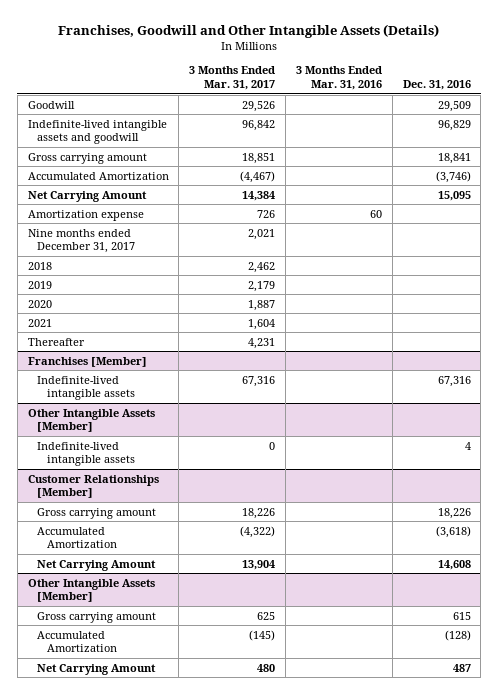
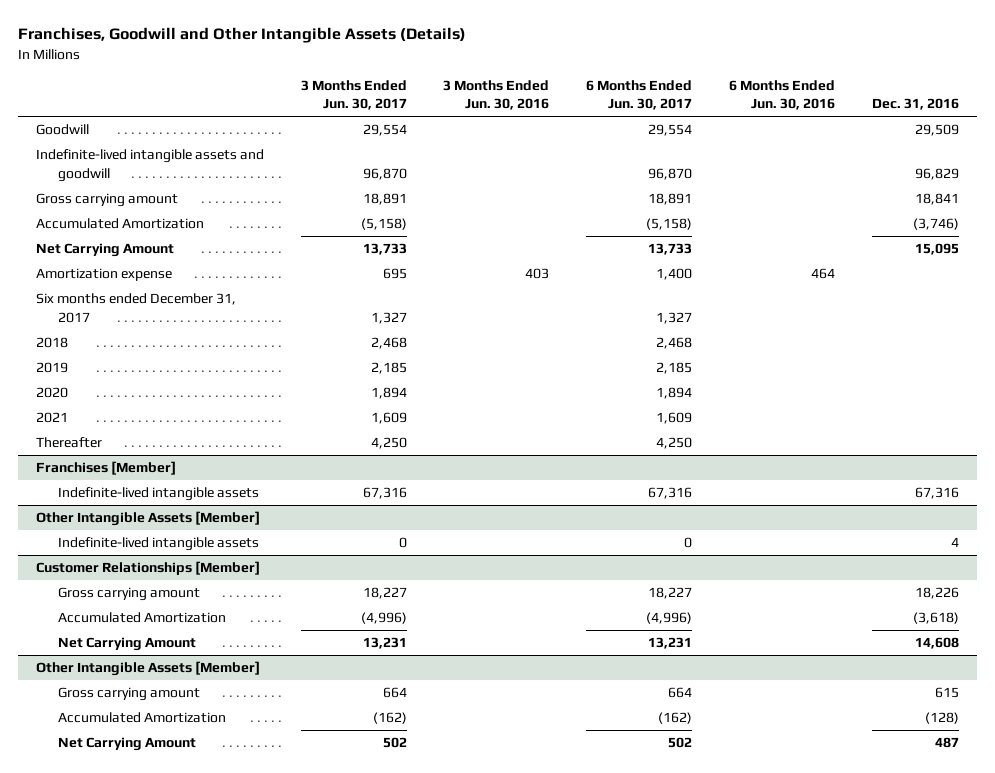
- | 3 Months Ended Mar. 31, 2017 | 3 Months Ended Mar. 31, 2016 | Dec. 31, 2016
+ | 3 Months Ended Jun. 30, 2017 | 3 Months Ended Jun. 30, 2016 | 6 Months Ended Jun. 30, 2017 | 6 Months Ended Jun. 30, 2016 | Dec. 31, 2016
- Nine months ended December 31, 2017 | 2,021 | |
+ Six months ended December 31, 2017 | 1,327 | | 1,327 | |

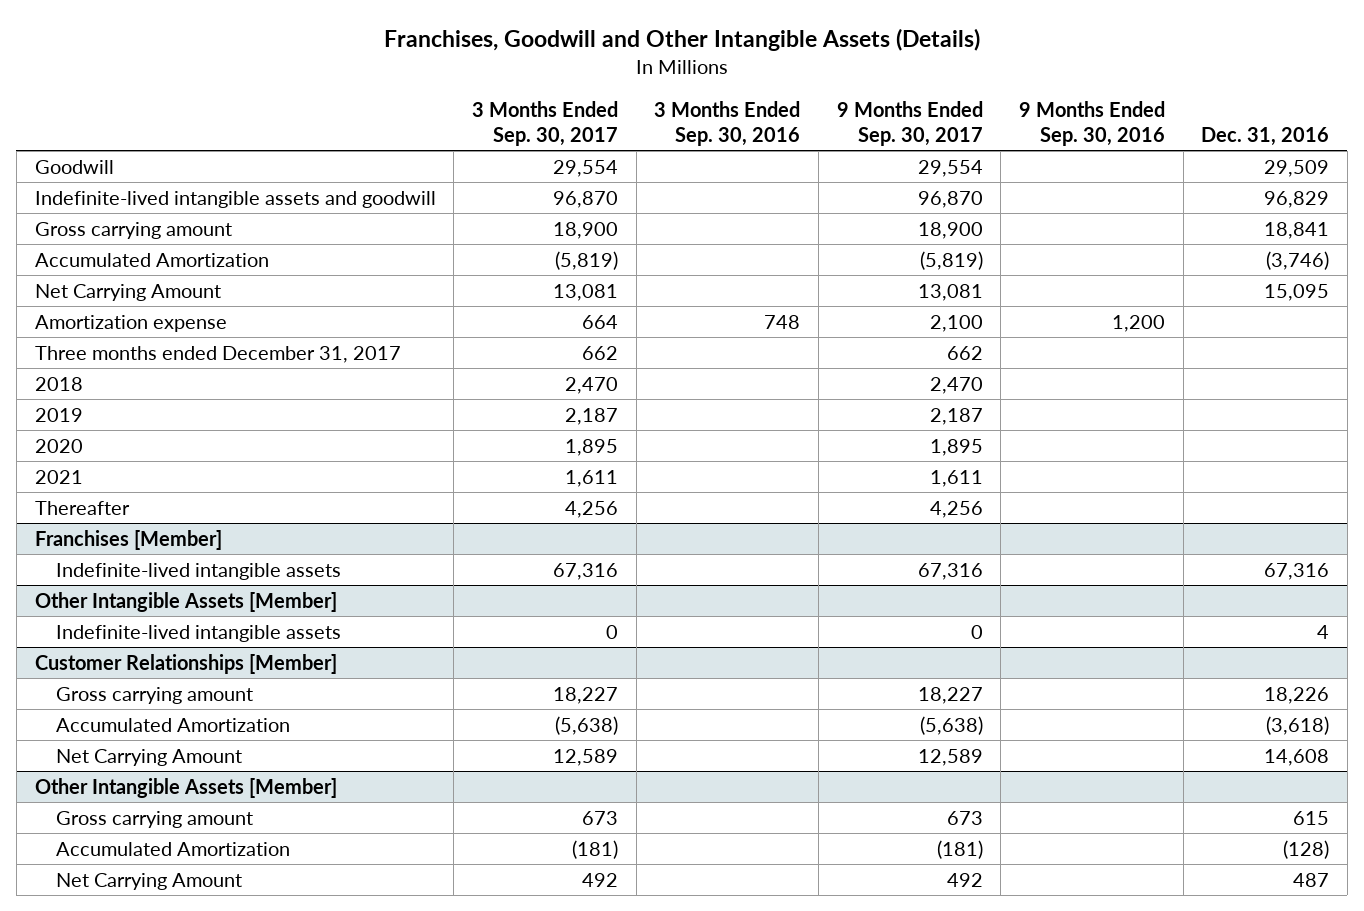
- | 3 Months Ended Jun. 30, 2017 | 3 Months Ended Jun. 30, 2016 | 6 Months Ended Jun. 30, 2017 | 6 Months Ended Jun. 30, 2016 | Dec. 31, 2016
+ | 3 Months Ended Sep. 30, 2017 | 3 Months Ended Sep. 30, 2016 | 9 Months Ended Sep. 30, 2017 | 9 Months Ended Sep. 30, 2016 | Dec. 31, 2016
- Six months ended December 31, 2017 | 1,327 | | 1,327 | |
+ Three months ended December 31, 2017 | 662 | | 662 | |

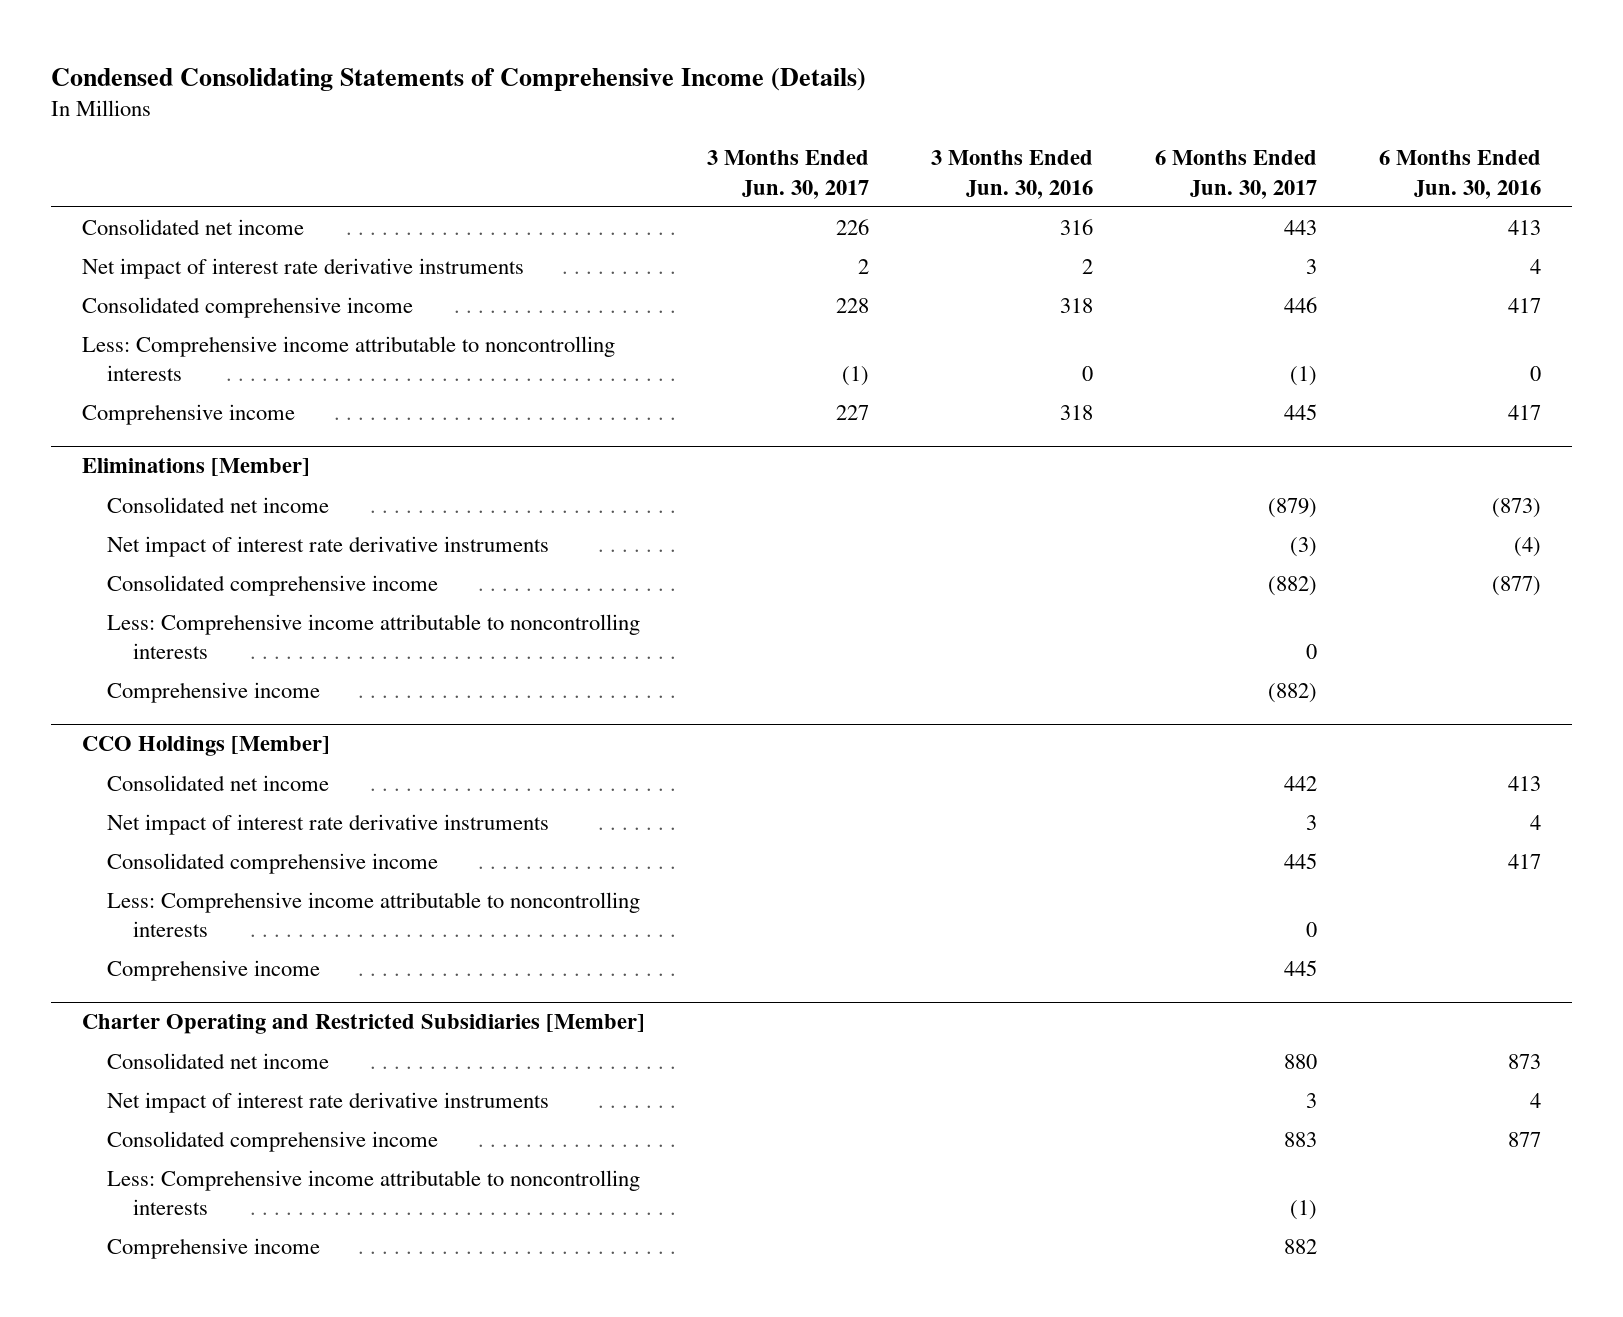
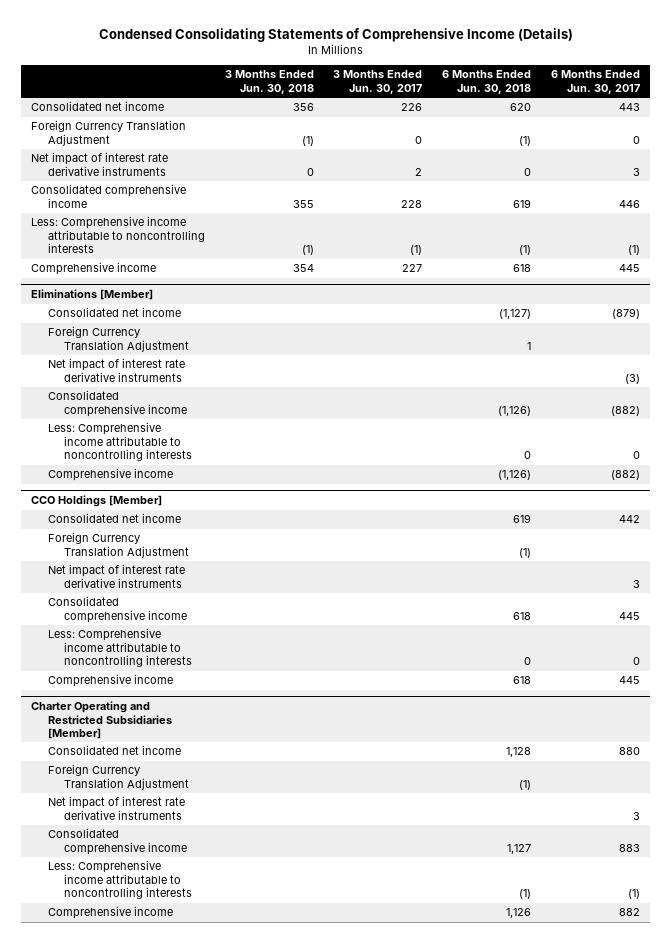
- | 3 Months Ended Jun. 30, 2017 | 3 Months Ended Jun. 30, 2016 | 6 Months Ended Jun. 30, 2017 | 6 Months Ended Jun. 30, 2016
+ | 3 Months Ended Jun. 30, 2018 | 3 Months Ended Jun. 30, 2017 | 6 Months Ended Jun. 30, 2018 | 6 Months Ended Jun. 30, 2017
+ Foreign Currency Translation Adjustment | (1) | 0 | (1) | 0
@ Eliminations [Member]
+ Foreign Currency Translation Adjustment | | | 1 |
@ CCO Holdings [Member]
+ Foreign Currency Translation Adjustment | | | (1) |
@ Charter Operating and Restricted Subsidiaries [Member]
+ Foreign Currency Translation Adjustment | | | (1) |

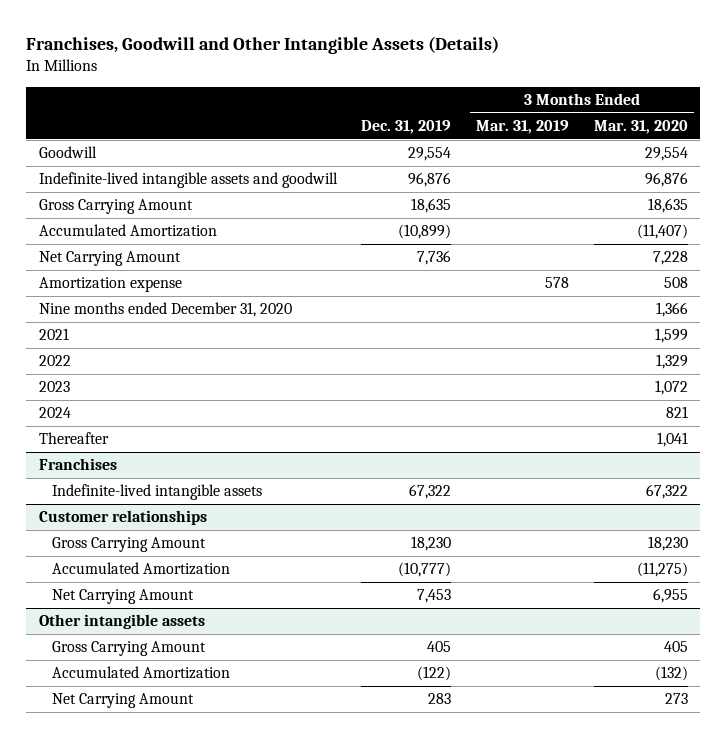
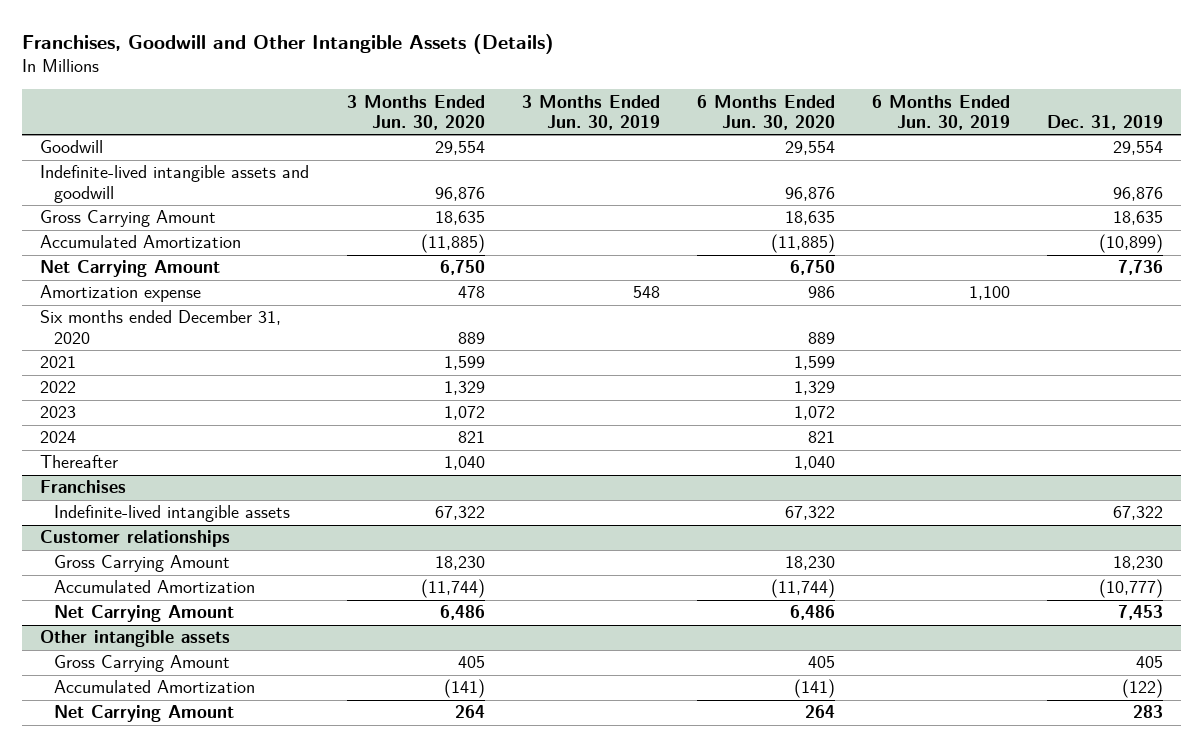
- | Dec. 31, 2019 | 3 Months Ended Mar. 31, 2019 | 3 Months Ended Mar. 31, 2020
+ | 3 Months Ended Jun. 30, 2020 | 3 Months Ended Jun. 30, 2019 | 6 Months Ended Jun. 30, 2020 | 6 Months Ended Jun. 30, 2019 | Dec. 31, 2019
- Nine months ended December 31, 2020 | | | 1,366
+ Six months ended December 31, 2020 | 889 | | 889 | |

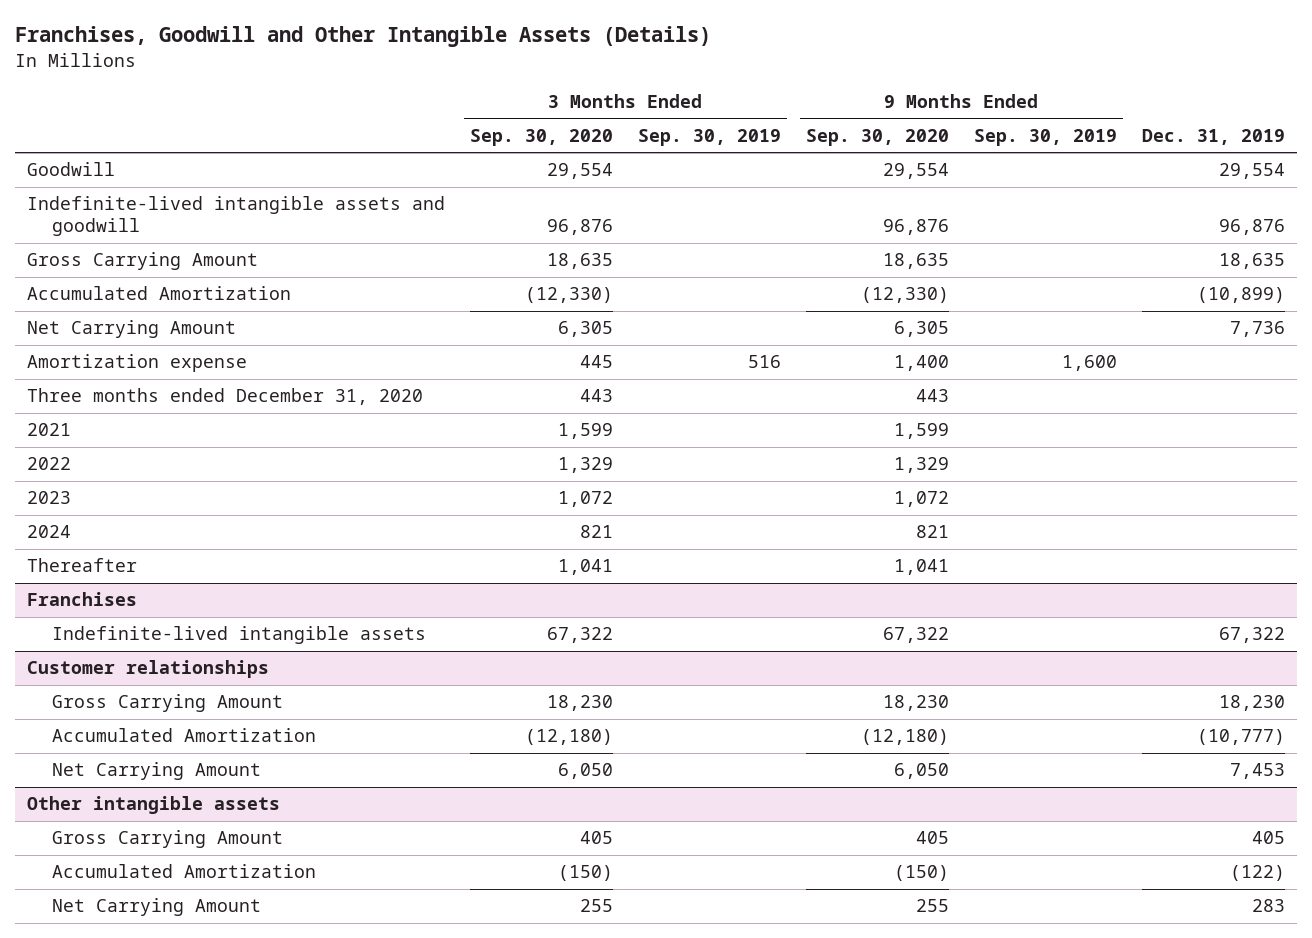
- | 3 Months Ended Jun. 30, 2020 | 3 Months Ended Jun. 30, 2019 | 6 Months Ended Jun. 30, 2020 | 6 Months Ended Jun. 30, 2019 | Dec. 31, 2019
+ | 3 Months Ended Sep. 30, 2020 | 3 Months Ended Sep. 30, 2019 | 9 Months Ended Sep. 30, 2020 | 9 Months Ended Sep. 30, 2019 | Dec. 31, 2019
- Six months ended December 31, 2020 | 889 | | 889 | |
+ Three months ended December 31, 2020 | 443 | | 443 | |

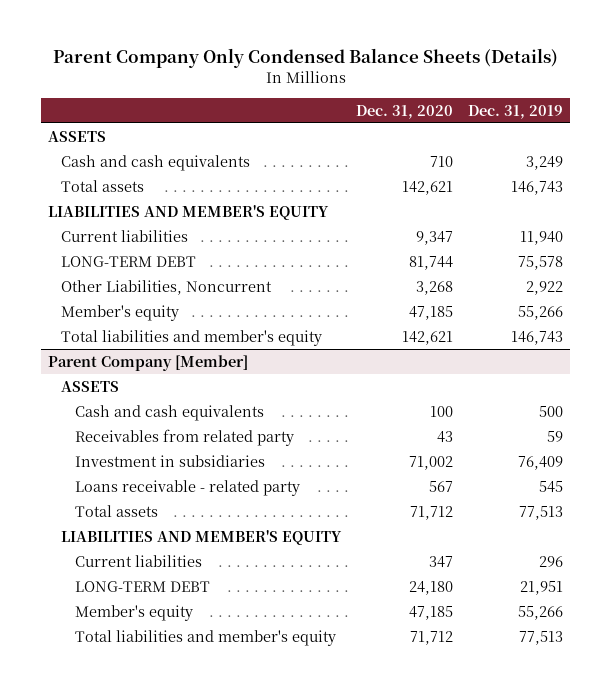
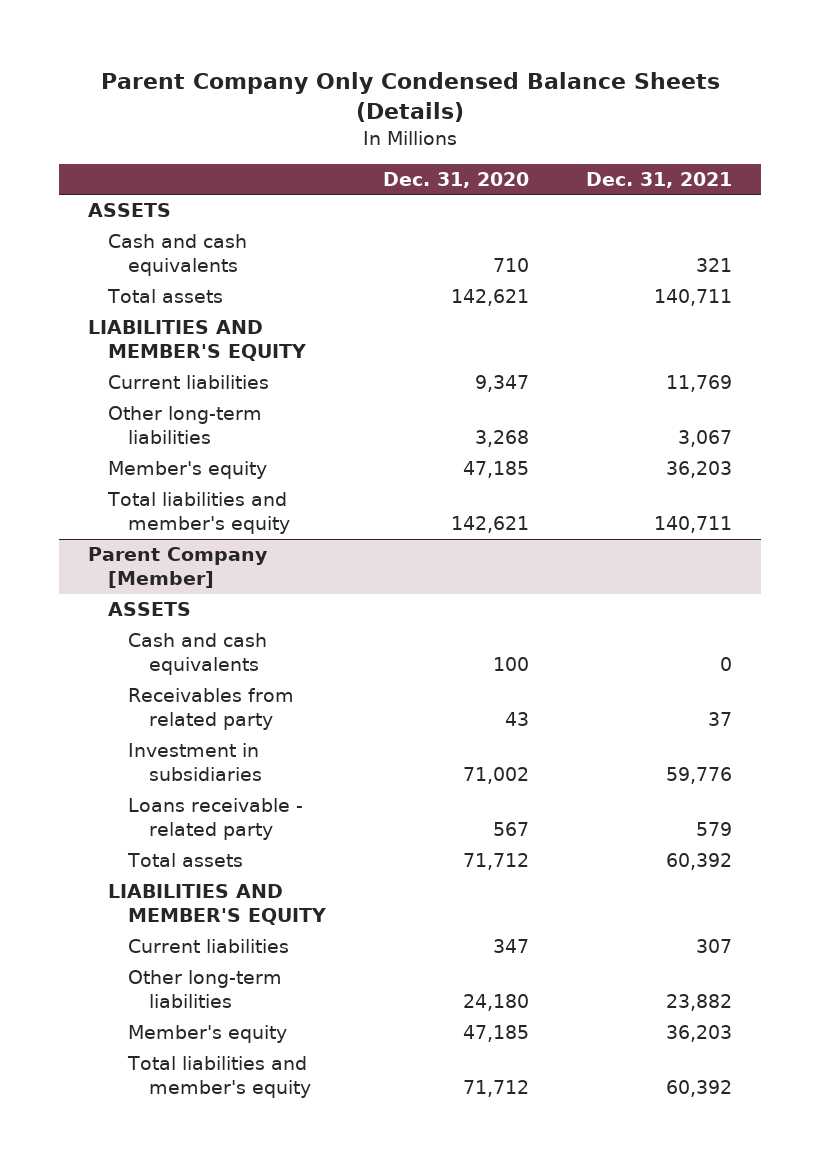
- | Dec. 31, 2020 | Dec. 31, 2019
+ | Dec. 31, 2020 | Dec. 31, 2021
- LONG-TERM DEBT | 81,744 | 75,578
- Other Liabilities, Noncurrent | 3,268 | 2,922
+ Other long-term liabilities | 3,268 | 3,067
@ Parent Company [Member]
- LONG-TERM DEBT | 24,180 | 21,951
+ Other long-term liabilities | 24,180 | 23,882

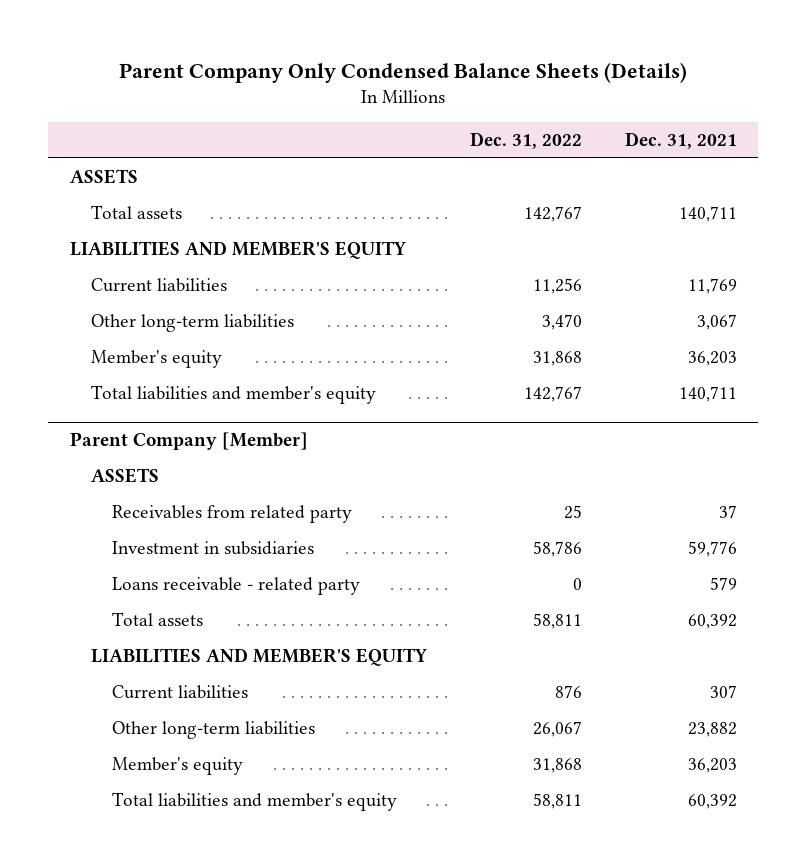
- | Dec. 31, 2020 | Dec. 31, 2021
+ | Dec. 31, 2022 | Dec. 31, 2021
- Cash and cash equivalents | 710 | 321
@ Parent Company [Member]
- Cash and cash equivalents | 100 | 0

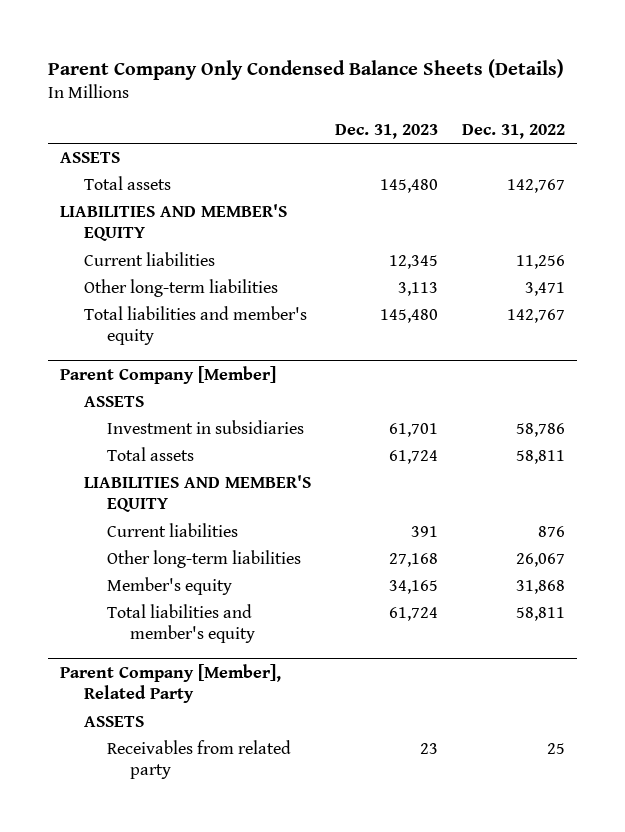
- | Dec. 31, 2022 | Dec. 31, 2021
+ | Dec. 31, 2023 | Dec. 31, 2022
- Other long-term liabilities | 3,470 | 3,067
- Member's equity | 31,868 | 36,203
+ Other long-term liabilities | 3,113 | 3,471
@ Parent Company [Member]
- Receivables from related party | 25 | 37
- Loans receivable - related party | 0 | 579
+ Parent Company [Member], Related Party
+ ASSETS
+ Receivables from related party | 23 | 25

